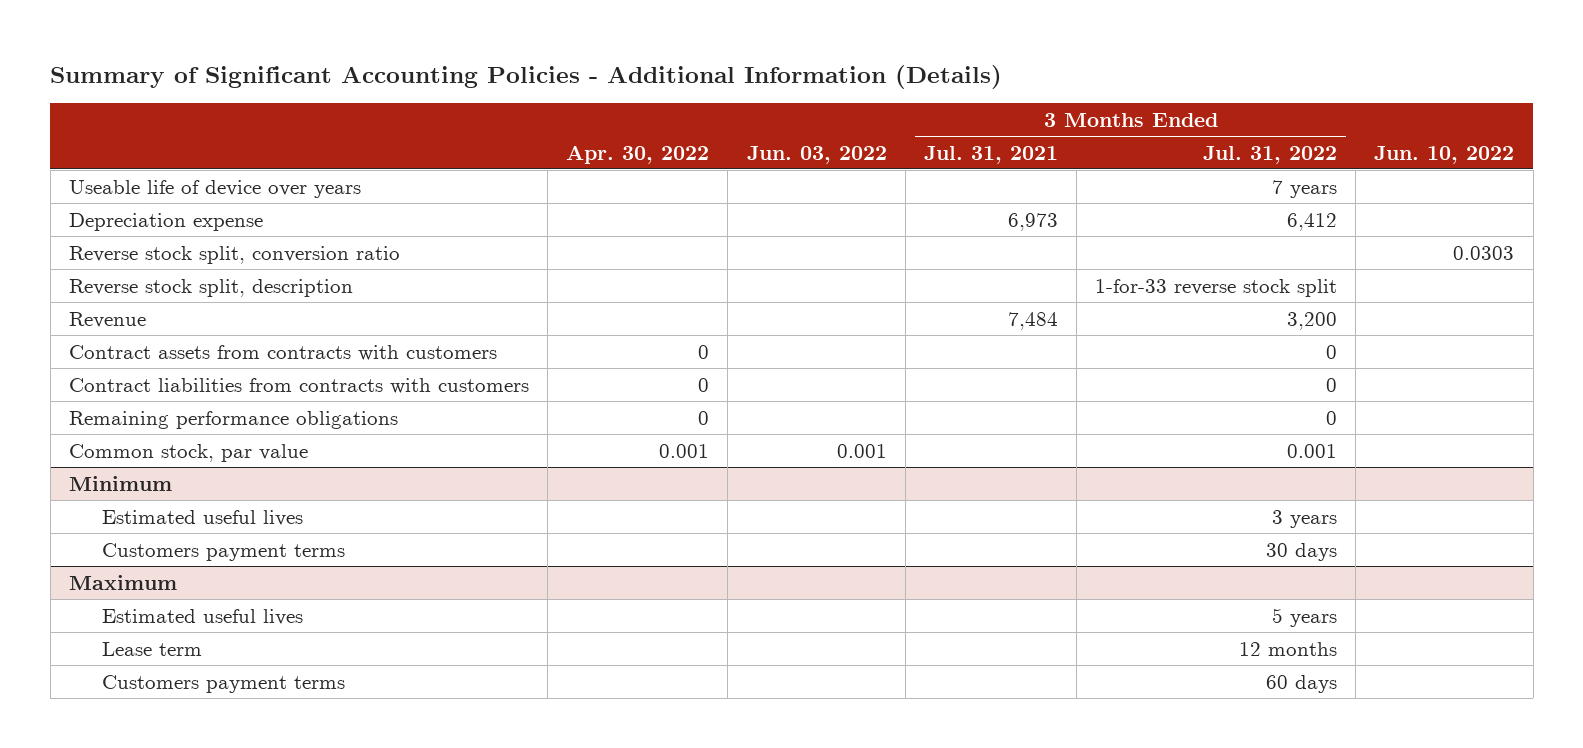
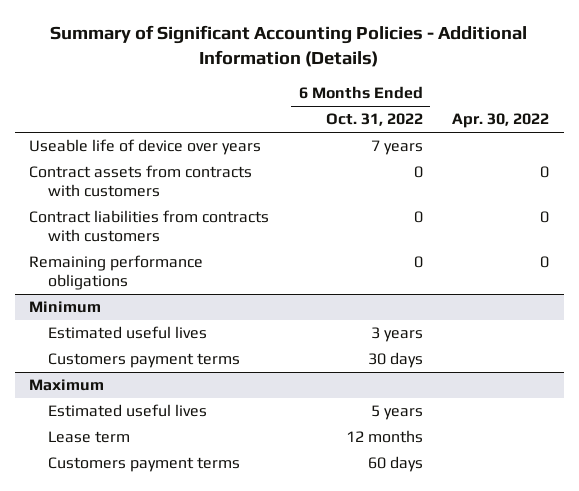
- | Apr. 30, 2022 | Jun. 03, 2022 | 3 Months Ended Jul. 31, 2021 | 3 Months Ended Jul. 31, 2022 | Jun. 10, 2022
+ | 6 Months Ended Oct. 31, 2022 | Apr. 30, 2022
- Depreciation expense | | | 6,973 | 6,412 |
- Reverse stock split, conversion ratio | | | | | 0.0303
- Reverse stock split, description | | | | 1-for-33 reverse stock split |
- Revenue | | | 7,484 | 3,200 |
- Common stock, par value | 0.001 | 0.001 | | 0.001 |

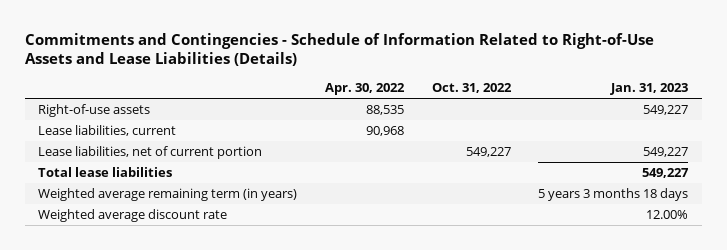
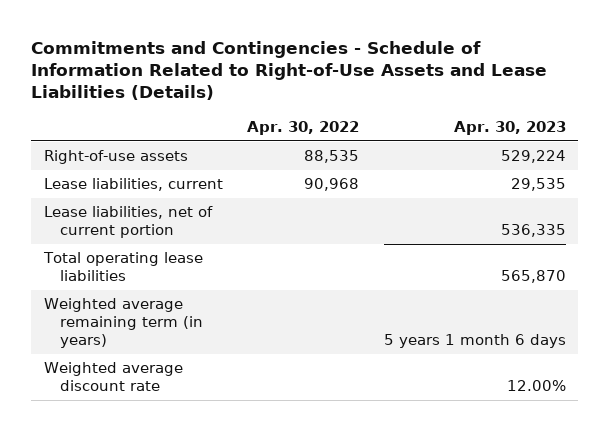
- | Apr. 30, 2022 | Oct. 31, 2022 | Jan. 31, 2023
+ | Apr. 30, 2022 | Apr. 30, 2023
- Total lease liabilities | | | 549,227
+ Total operating lease liabilities | | 565,870

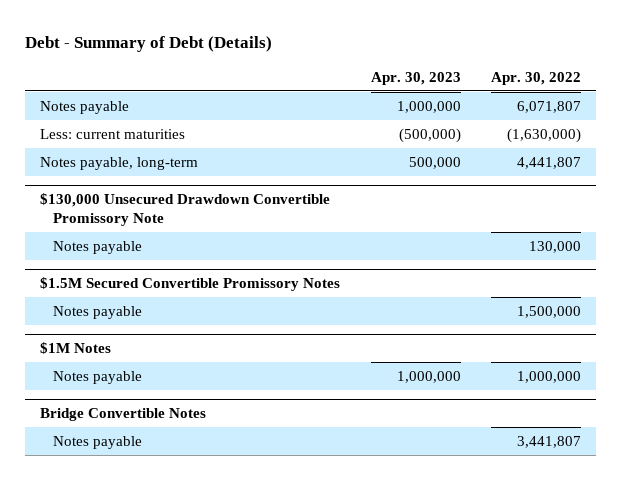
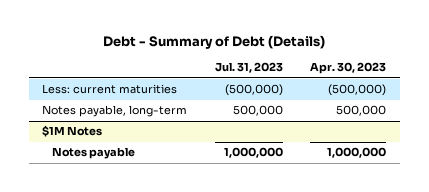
- | Apr. 30, 2023 | Apr. 30, 2022
+ | Jul. 31, 2023 | Apr. 30, 2023
- Notes payable | 1,000,000 | 6,071,807
- $130,000 Unsecured Drawdown Convertible Promissory Note
- Notes payable | | 130,000
- $1.5M Secured Convertible Promissory Notes
- Notes payable | | 1,500,000
- Bridge Convertible Notes
- Notes payable | | 3,441,807

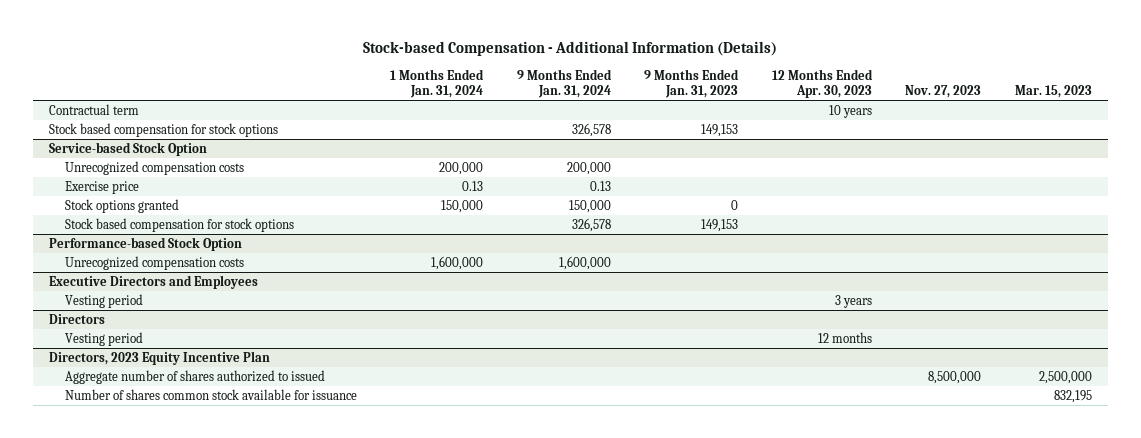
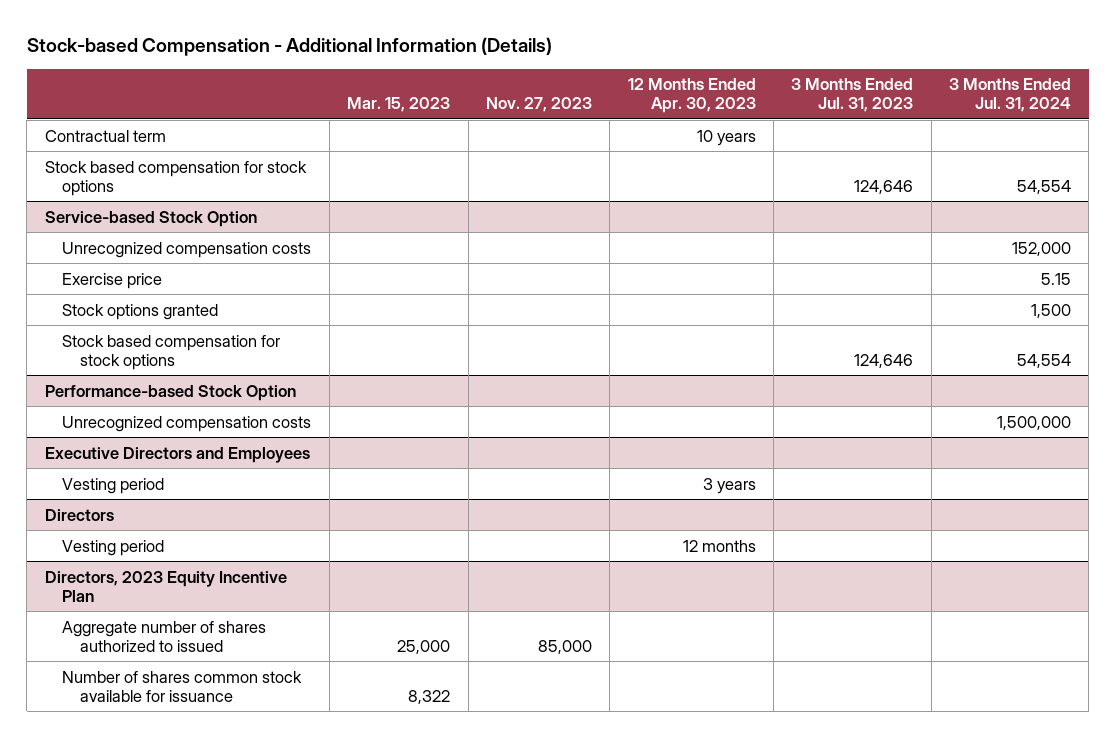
- | 1 Months Ended Jan. 31, 2024 | 9 Months Ended Jan. 31, 2024 | 9 Months Ended Jan. 31, 2023 | 12 Months Ended Apr. 30, 2023 | Nov. 27, 2023 | Mar. 15, 2023
+ | Mar. 15, 2023 | Nov. 27, 2023 | 12 Months Ended Apr. 30, 2023 | 3 Months Ended Jul. 31, 2023 | 3 Months Ended Jul. 31, 2024
@ Directors, 2023 Equity Incentive Plan
- Aggregate number of shares authorized to issued | | | | | 8,500,000 | 2,500,000
- Number of shares common stock available for issuance | | | | | | 832,195
+ Aggregate number of shares authorized to issued | 25,000 | 85,000 | | |
+ Number of shares common stock available for issuance | 8,322 | | | |

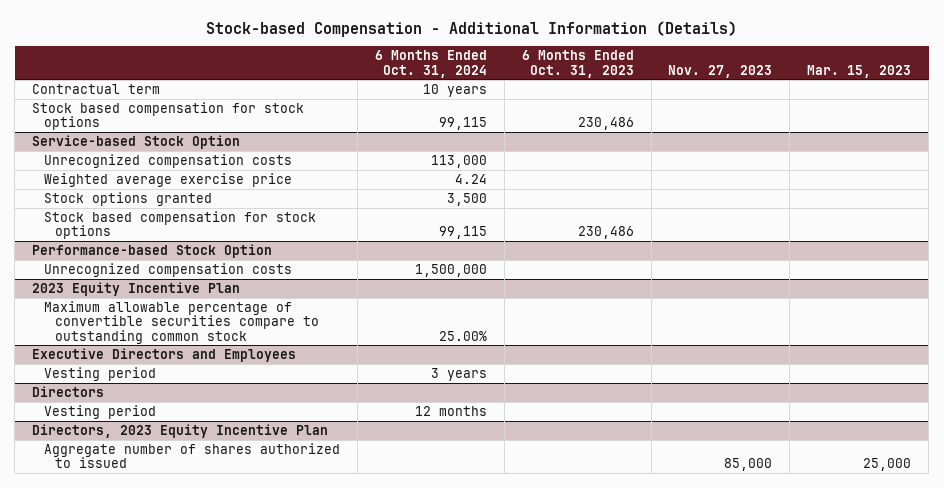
- | Mar. 15, 2023 | Nov. 27, 2023 | 12 Months Ended Apr. 30, 2023 | 3 Months Ended Jul. 31, 2023 | 3 Months Ended Jul. 31, 2024
+ | 6 Months Ended Oct. 31, 2024 | 6 Months Ended Oct. 31, 2023 | Nov. 27, 2023 | Mar. 15, 2023
@ Service-based Stock Option
- Exercise price | | | | | 5.15
+ Weighted average exercise price | 4.24 | | |
+ 2023 Equity Incentive Plan
+ Maximum allowable percentage of convertible securities compare to outstanding common stock | 25.00% | | |
@ Directors, 2023 Equity Incentive Plan
- Number of shares common stock available for issuance | 8,322 | | | |

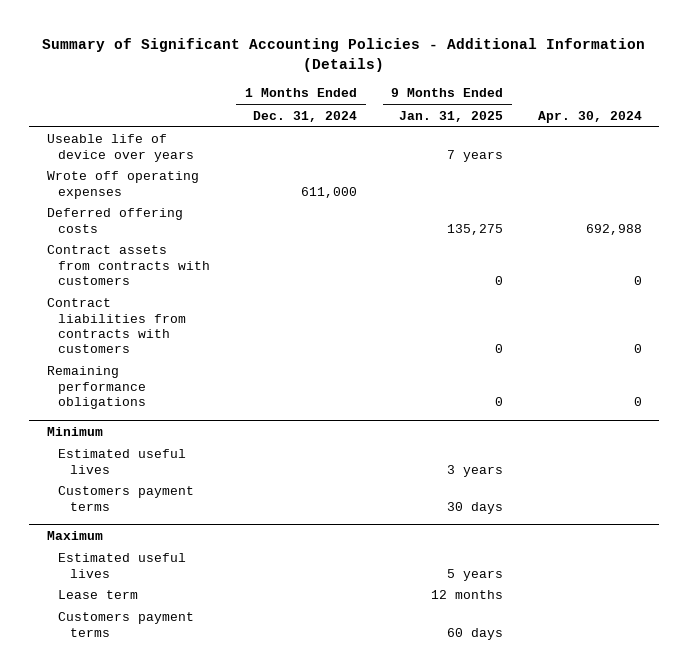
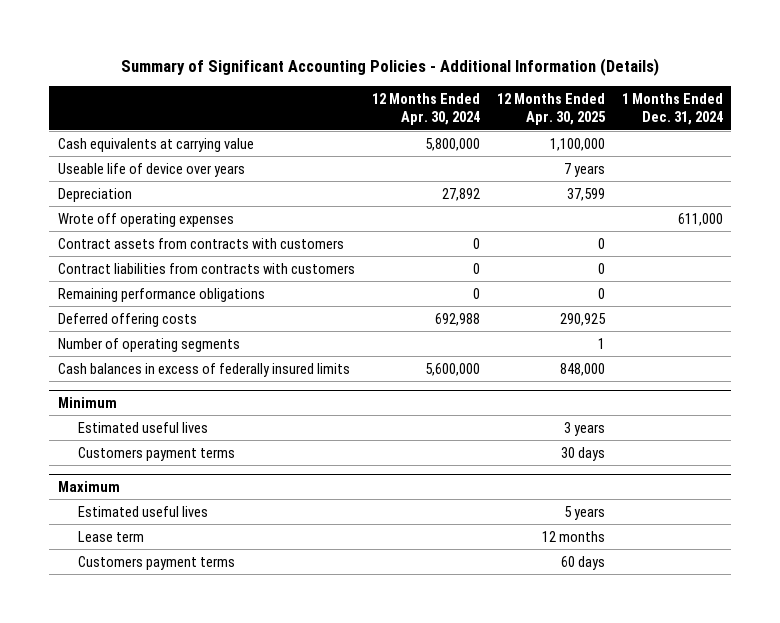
- | 1 Months Ended Dec. 31, 2024 | 9 Months Ended Jan. 31, 2025 | Apr. 30, 2024
+ | 12 Months Ended Apr. 30, 2024 | 12 Months Ended Apr. 30, 2025 | 1 Months Ended Dec. 31, 2024
+ Cash equivalents at carrying value | 5,800,000 | 1,100,000 |
+ Depreciation | 27,892 | 37,599 |
moved down: Deferred offering costs | 692,988 | 290,925 |
+ Number of operating segments | | 1 |
+ Cash balances in excess of federally insured limits | 5,600,000 | 848,000 |

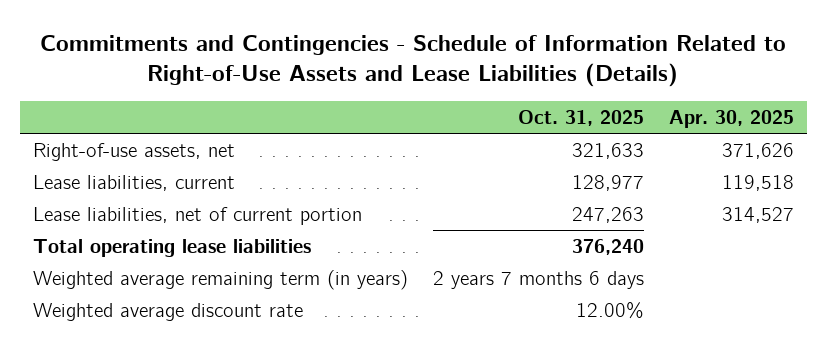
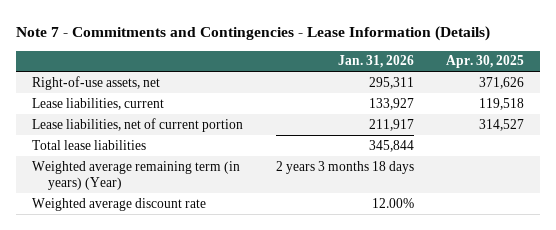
- Commitments and Contingencies - Schedule of Information Related to Right-of-Use Assets and Lease Liabilities (Details)
+ Note 7 - Commitments and Contingencies - Lease Information (Details)
- | Oct. 31, 2025 | Apr. 30, 2025
+ | Jan. 31, 2026 | Apr. 30, 2025
- Total operating lease liabilities | 376,240 |
- Weighted average remaining term (in years) | 2 years 7 months 6 days |
+ Total lease liabilities | 345,844 |
+ Weighted average remaining term (in years) (Year) | 2 years 3 months 18 days |

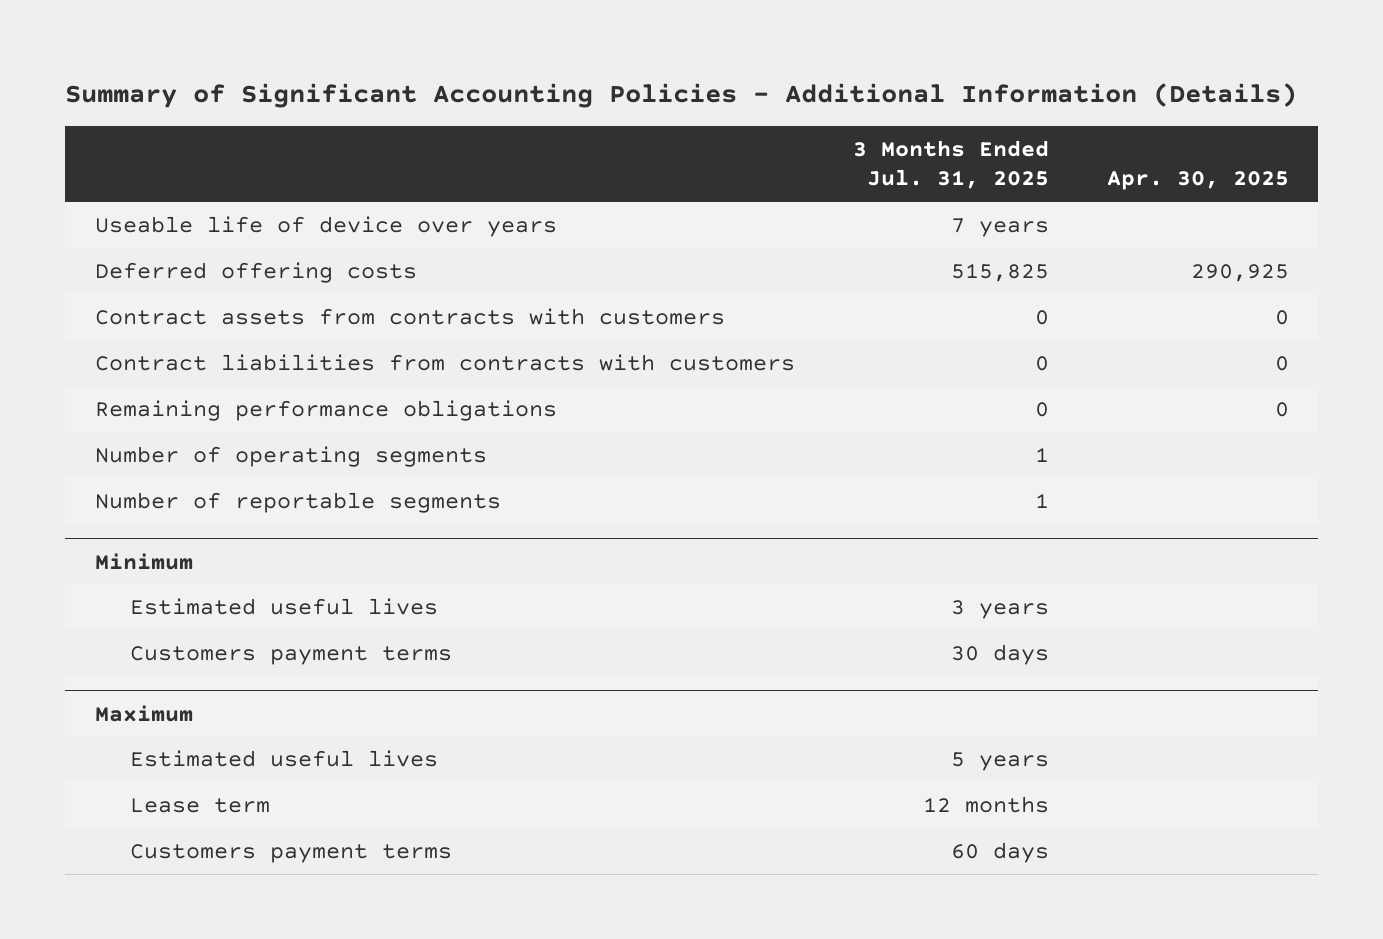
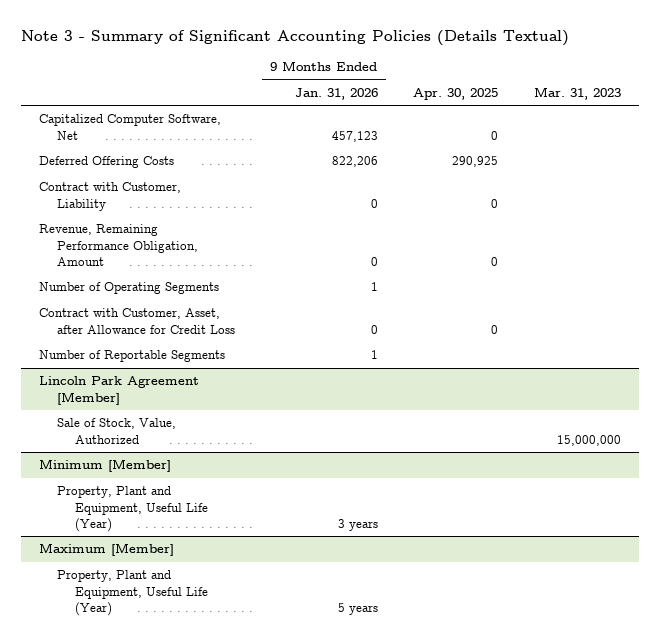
- Summary of Significant Accounting Policies - Additional Information (Details)
+ Note 3 - Summary of Significant Accounting Policies (Details Textual)
- | 3 Months Ended Jul. 31, 2025 | Apr. 30, 2025
+ | 9 Months Ended Jan. 31, 2026 | Apr. 30, 2025 | Mar. 31, 2023
- Useable life of device over years | 7 years |
- Deferred offering costs | 515,825 | 290,925
- Contract assets from contracts with customers | 0 | 0
- Contract liabilities from contracts with customers | 0 | 0
- Remaining performance obligations | 0 | 0
- Number of operating segments | 1 |
- Number of reportable segments | 1 |
- Minimum
- Estimated useful lives | 3 years |
- Customers payment terms | 30 days |
- Maximum
- Estimated useful lives | 5 years |
- Lease term | 12 months |
- Customers payment terms | 60 days |
+ Capitalized Computer Software, Net | 457,123 | 0 |
+ Deferred Offering Costs | 822,206 | 290,925 |
+ Contract with Customer, Liability | 0 | 0 |
+ Revenue, Remaining Performance Obligation, Amount | 0 | 0 |
+ Number of Operating Segments | 1 | |
+ Contract with Customer, Asset, after Allowance for Credit Loss | 0 | 0 |
+ Number of Reportable Segments | 1 | |
+ Lincoln Park Agreement [Member]
+ Sale of Stock, Value, Authorized | | | 15,000,000
+ Minimum [Member]
+ Property, Plant and Equipment, Useful Life (Year) | 3 years | |
+ Maximum [Member]
+ Property, Plant and Equipment, Useful Life (Year) | 5 years | |

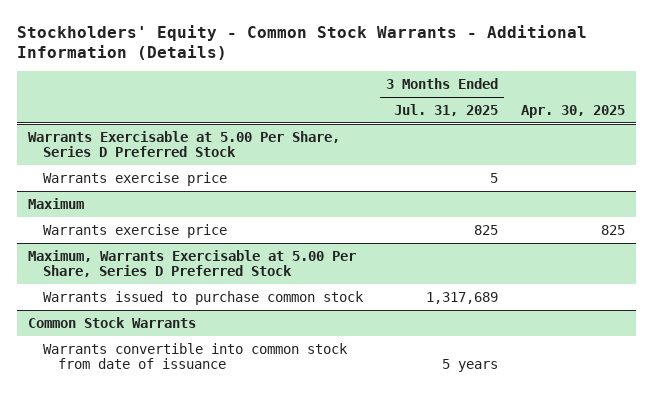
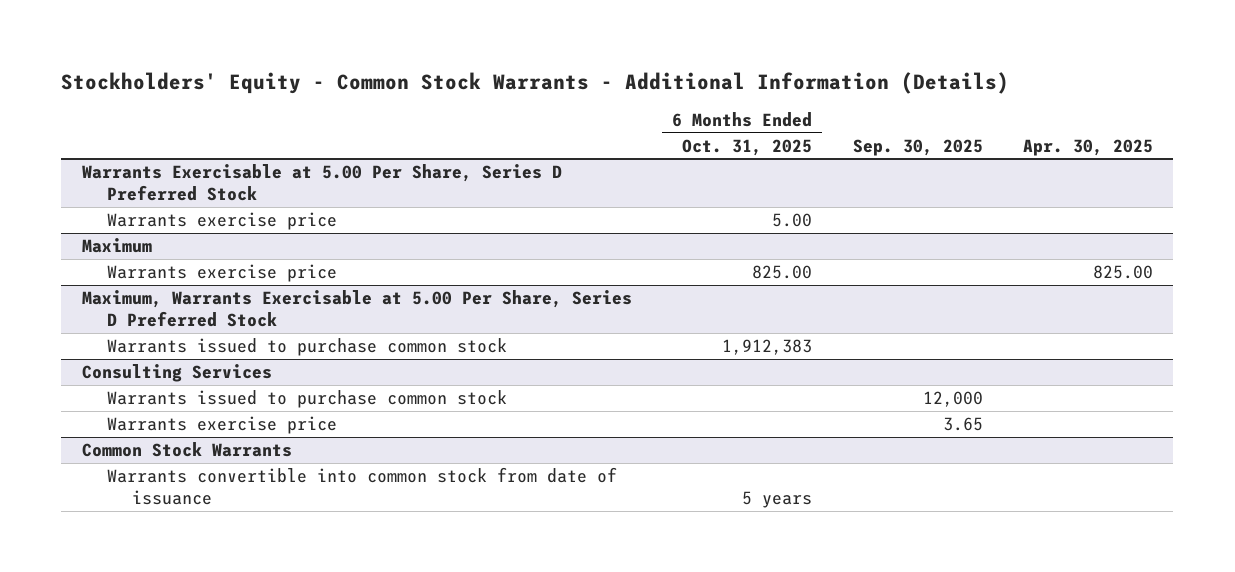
- | 3 Months Ended Jul. 31, 2025 | Apr. 30, 2025
+ | 6 Months Ended Oct. 31, 2025 | Sep. 30, 2025 | Apr. 30, 2025
@ Maximum
- Warrants exercise price | 825 | 825
+ Warrants exercise price | 825.00 | | 825.00
+ Consulting Services
+ Warrants issued to purchase common stock | | 12,000 |
+ Warrants exercise price | | 3.65 |

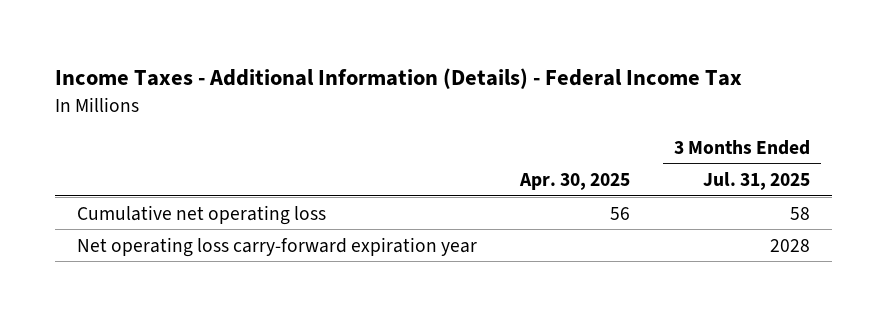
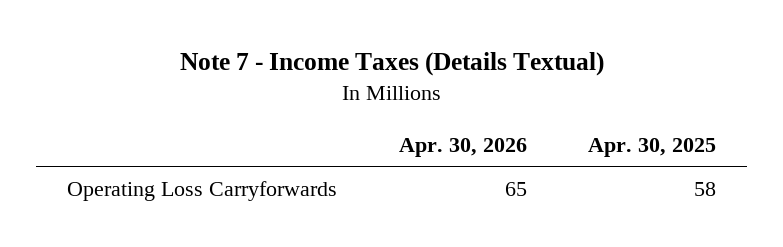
- Income Taxes - Additional Information (Details) - Federal Income Tax
+ Note 7 - Income Taxes (Details Textual)
- | Apr. 30, 2025 | 3 Months Ended Jul. 31, 2025
+ | Apr. 30, 2026 | Apr. 30, 2025
- Cumulative net operating loss | 56 | 58
- Net operating loss carry-forward expiration year | | 2028
+ Operating Loss Carryforwards | 65 | 58

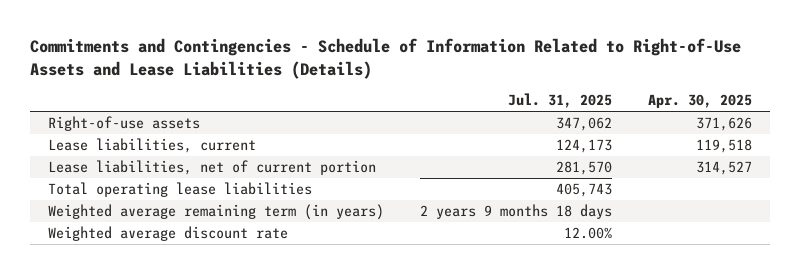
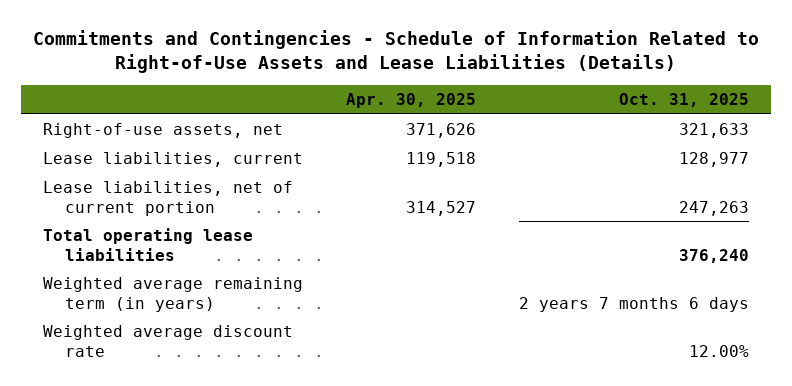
- | Jul. 31, 2025 | Apr. 30, 2025
+ | Apr. 30, 2025 | Oct. 31, 2025
- Right-of-use assets | 347,062 | 371,626
+ Right-of-use assets, net | 371,626 | 321,633

